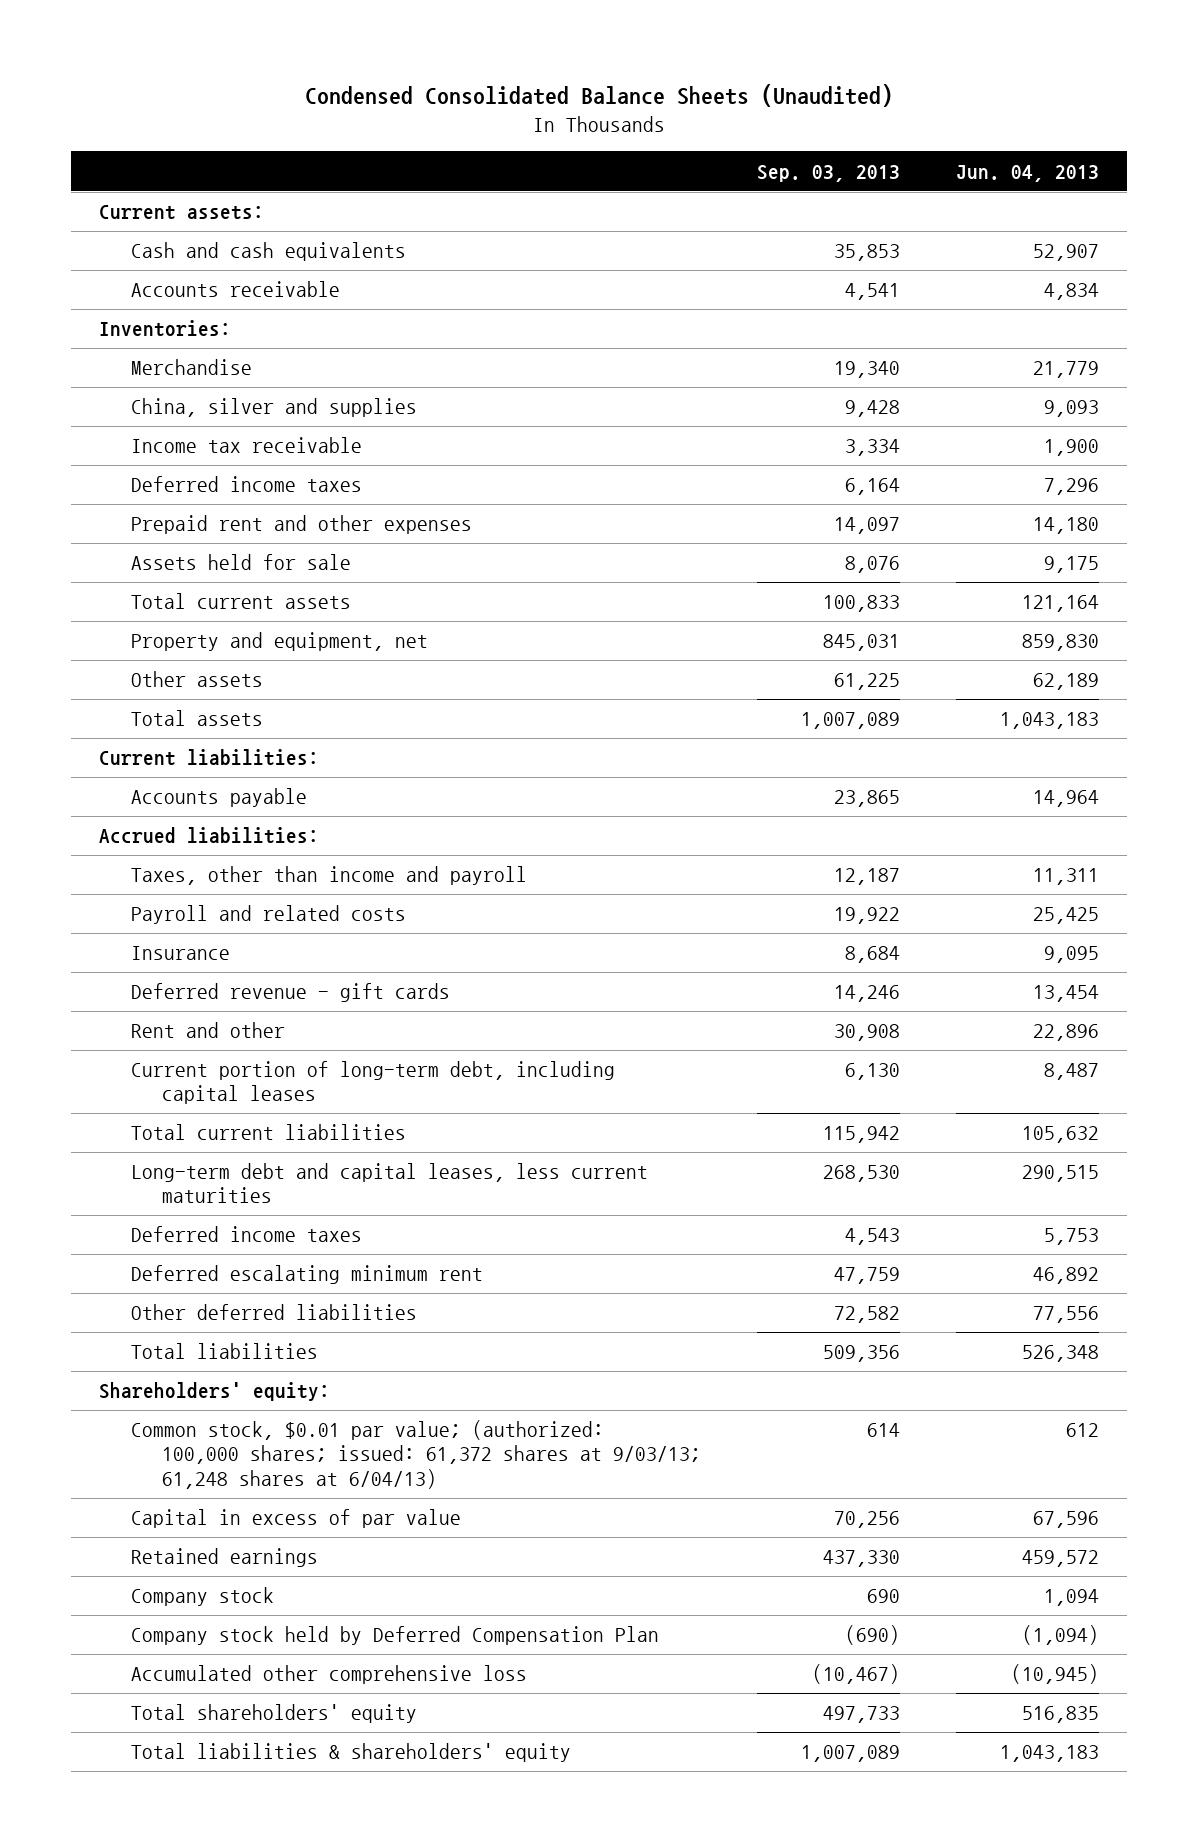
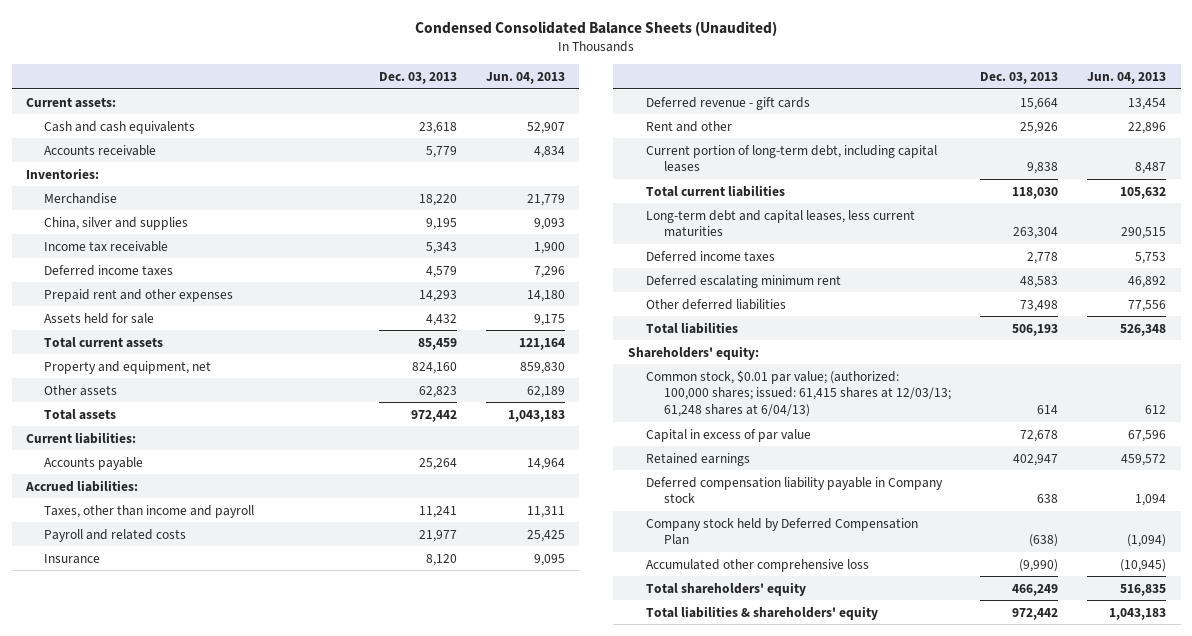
- | Sep. 03, 2013 | Jun. 04, 2013
+ | Dec. 03, 2013 | Jun. 04, 2013
- Common stock, $0.01 par value; (authorized: 100,000 shares; issued: 61,372 shares at 9/03/13; 61,248 shares at 6/04/13) | 614 | 612
+ Common stock, $0.01 par value; (authorized: 100,000 shares; issued: 61,415 shares at 12/03/13; 61,248 shares at 6/04/13) | 614 | 612
- Company stock | 690 | 1,094
+ Deferred compensation liability payable in Company stock | 638 | 1,094

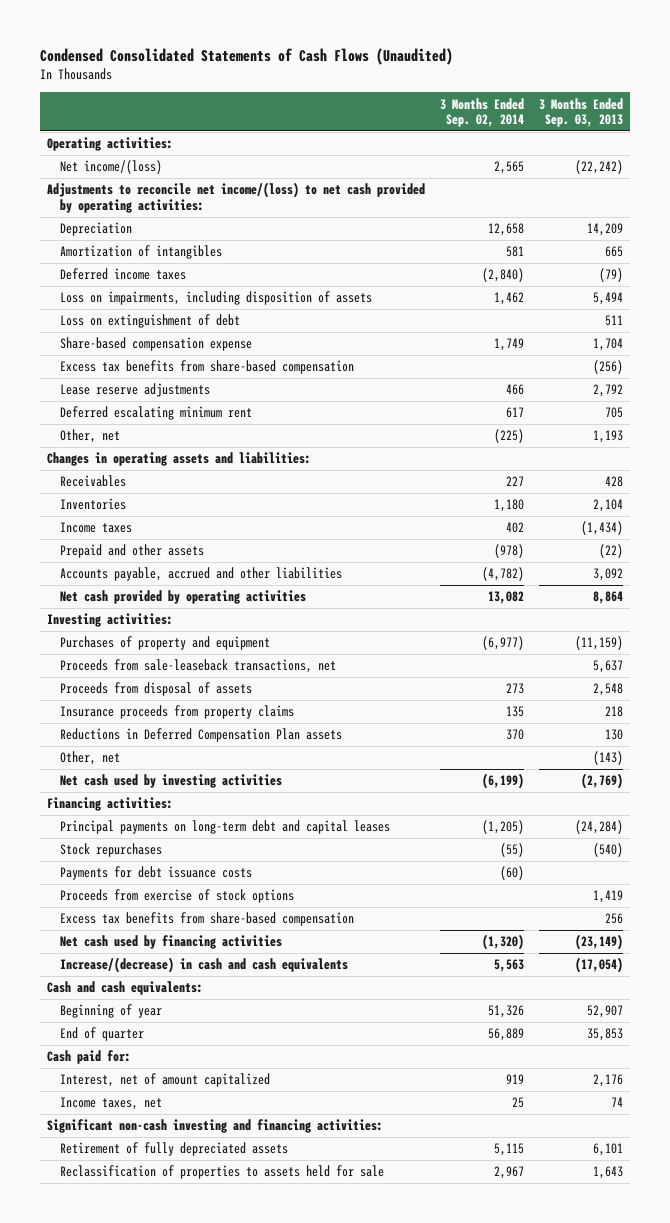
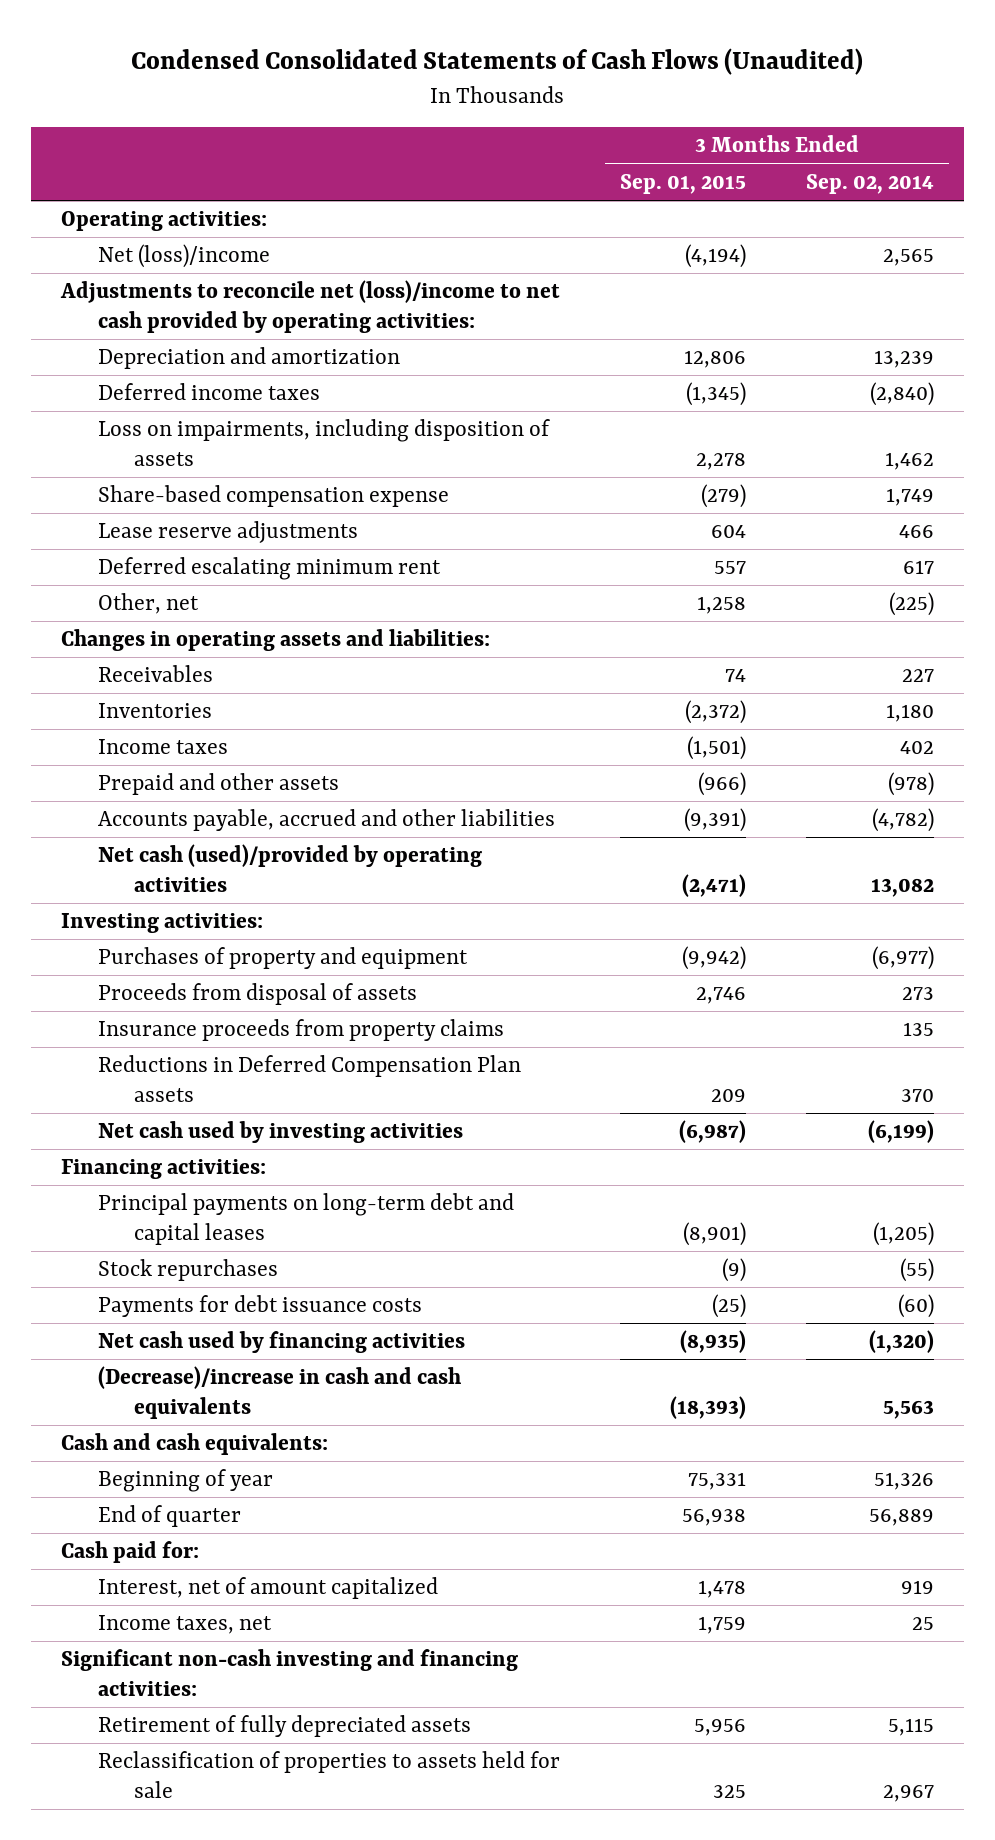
- | 3 Months Ended Sep. 02, 2014 | 3 Months Ended Sep. 03, 2013
+ | 3 Months Ended Sep. 01, 2015 | 3 Months Ended Sep. 02, 2014
- Net income/(loss) | 2,565 | (22,242)
- Adjustments to reconcile net income/(loss) to net cash provided by operating activities:
- Depreciation | 12,658 | 14,209
- Amortization of intangibles | 581 | 665
+ Net (loss)/income | (4,194) | 2,565
+ Adjustments to reconcile net (loss)/income to net cash provided by operating activities:
+ Depreciation and amortization | 12,806 | 13,239
- Loss on extinguishment of debt | | 511
- Excess tax benefits from share-based compensation | | (256)
- Net cash provided by operating activities | 13,082 | 8,864
+ Net cash (used)/provided by operating activities | (2,471) | 13,082
- Proceeds from sale-leaseback transactions, net | | 5,637
- Other, net | | (143)
- Proceeds from exercise of stock options | | 1,419
- Excess tax benefits from share-based compensation | | 256
- Increase/(decrease) in cash and cash equivalents | 5,563 | (17,054)
+ (Decrease)/increase in cash and cash equivalents | (18,393) | 5,563

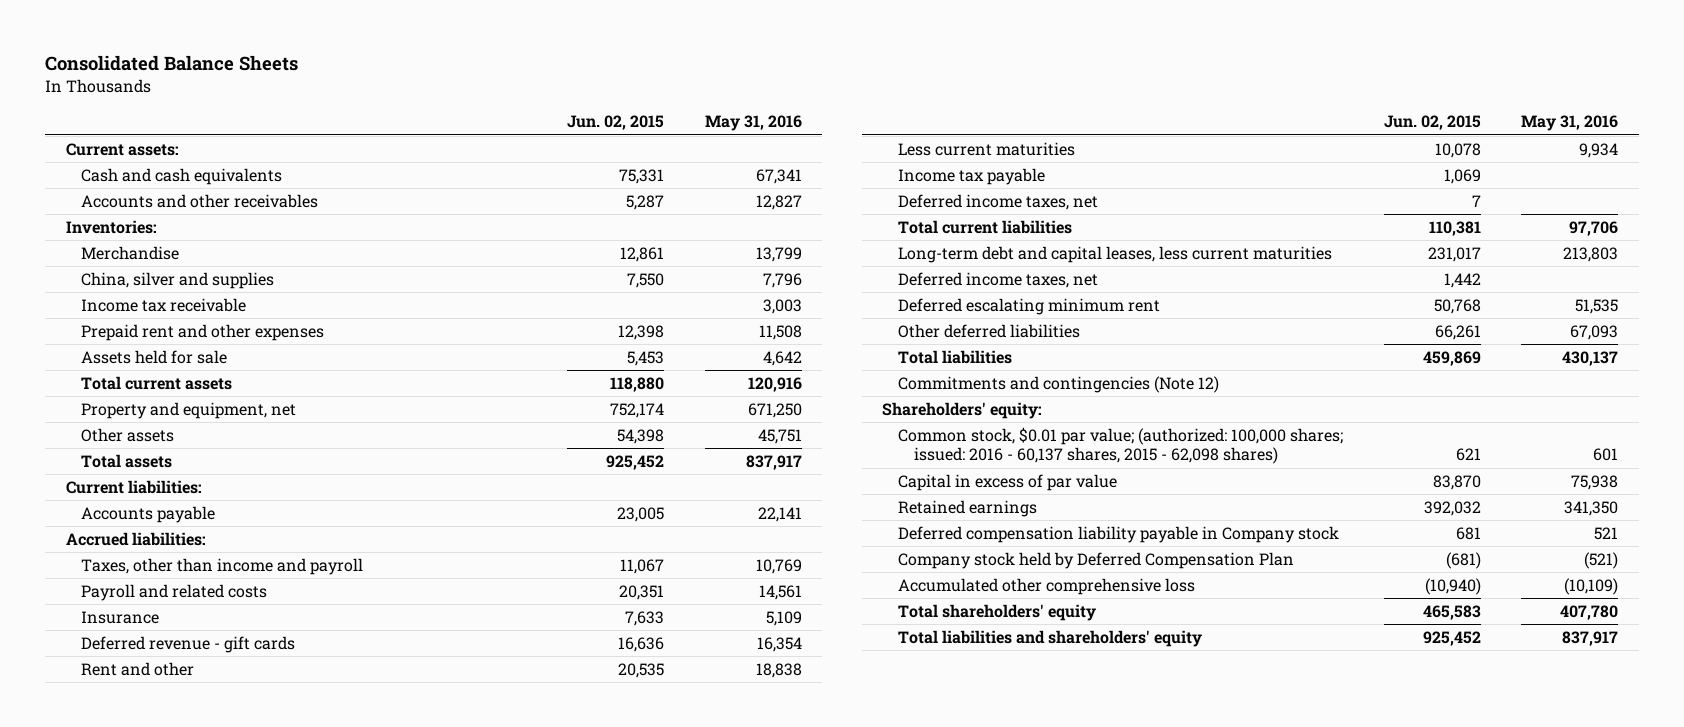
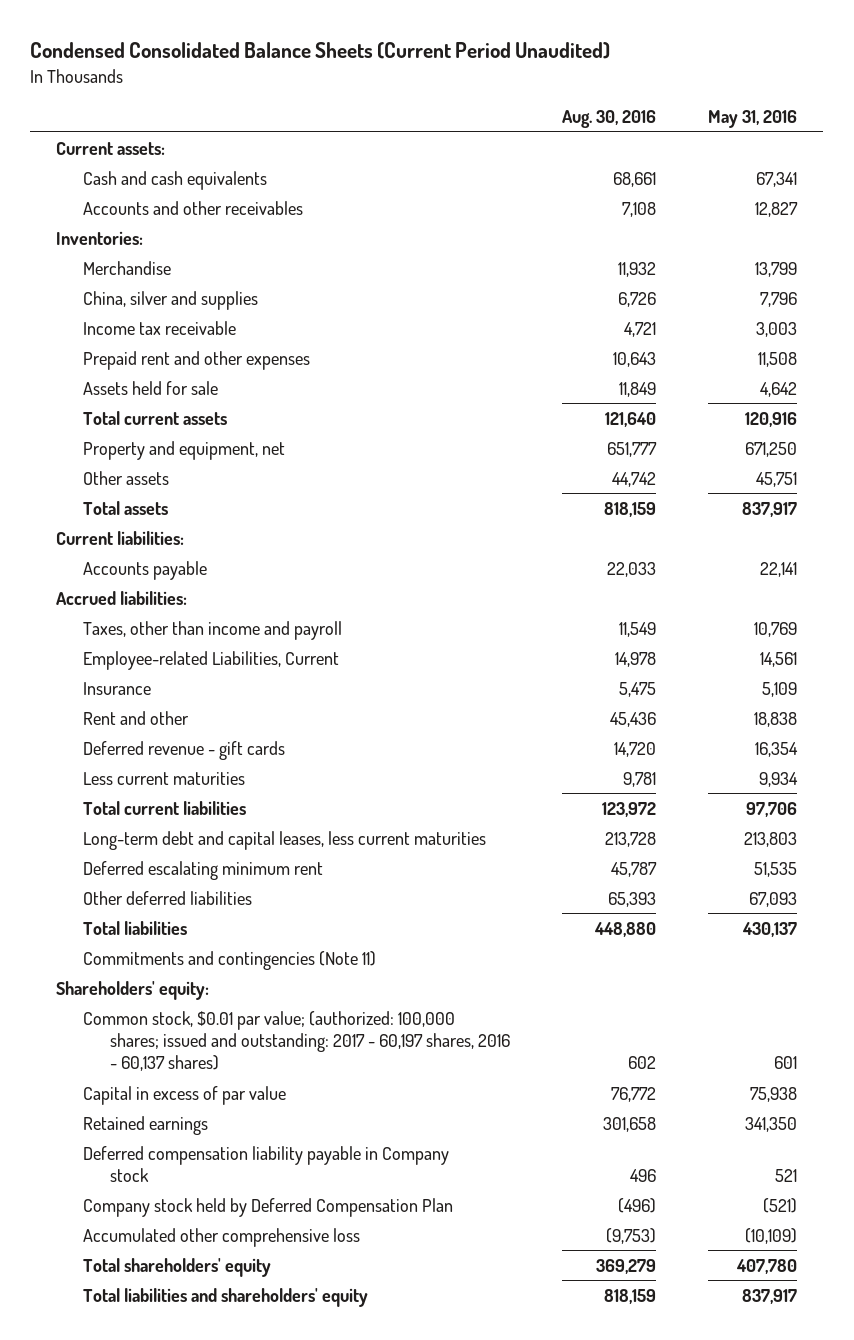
- Consolidated Balance Sheets
+ Condensed Consolidated Balance Sheets (Current Period Unaudited)
- | Jun. 02, 2015 | May 31, 2016
+ | Aug. 30, 2016 | May 31, 2016
- Payroll and related costs | 20,351 | 14,561
+ Employee-related Liabilities, Current | 14,978 | 14,561
moved down: Deferred revenue - gift cards | 14,720 | 16,354
- Income tax payable | 1,069 |
- Deferred income taxes, net | 7 |
- Deferred income taxes, net | 1,442 |
- Commitments and contingencies (Note 12)
+ Commitments and contingencies (Note 11)
- Common stock, $0.01 par value; (authorized: 100,000 shares; issued: 2016 - 60,137 shares, 2015 - 62,098 shares) | 621 | 601
+ Common stock, $0.01 par value; (authorized: 100,000 shares; issued and outstanding: 2017 - 60,197 shares, 2016 - 60,137 shares) | 602 | 601

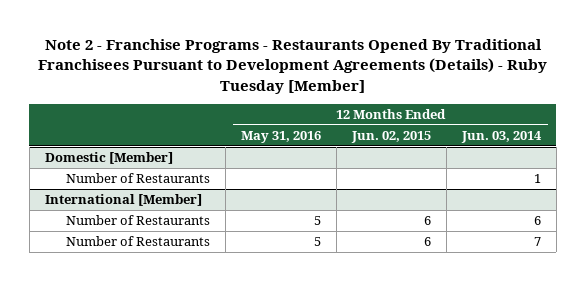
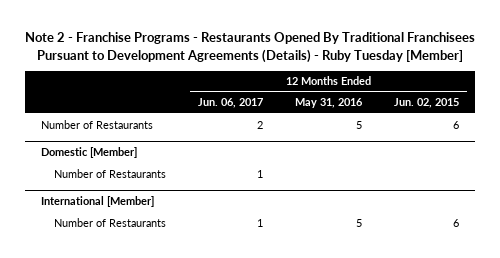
- | 12 Months Ended May 31, 2016 | 12 Months Ended Jun. 02, 2015 | 12 Months Ended Jun. 03, 2014
+ | 12 Months Ended Jun. 06, 2017 | 12 Months Ended May 31, 2016 | 12 Months Ended Jun. 02, 2015
+ Number of Restaurants | 2 | 5 | 6
@ International [Member]
- Number of Restaurants | 5 | 6 | 7

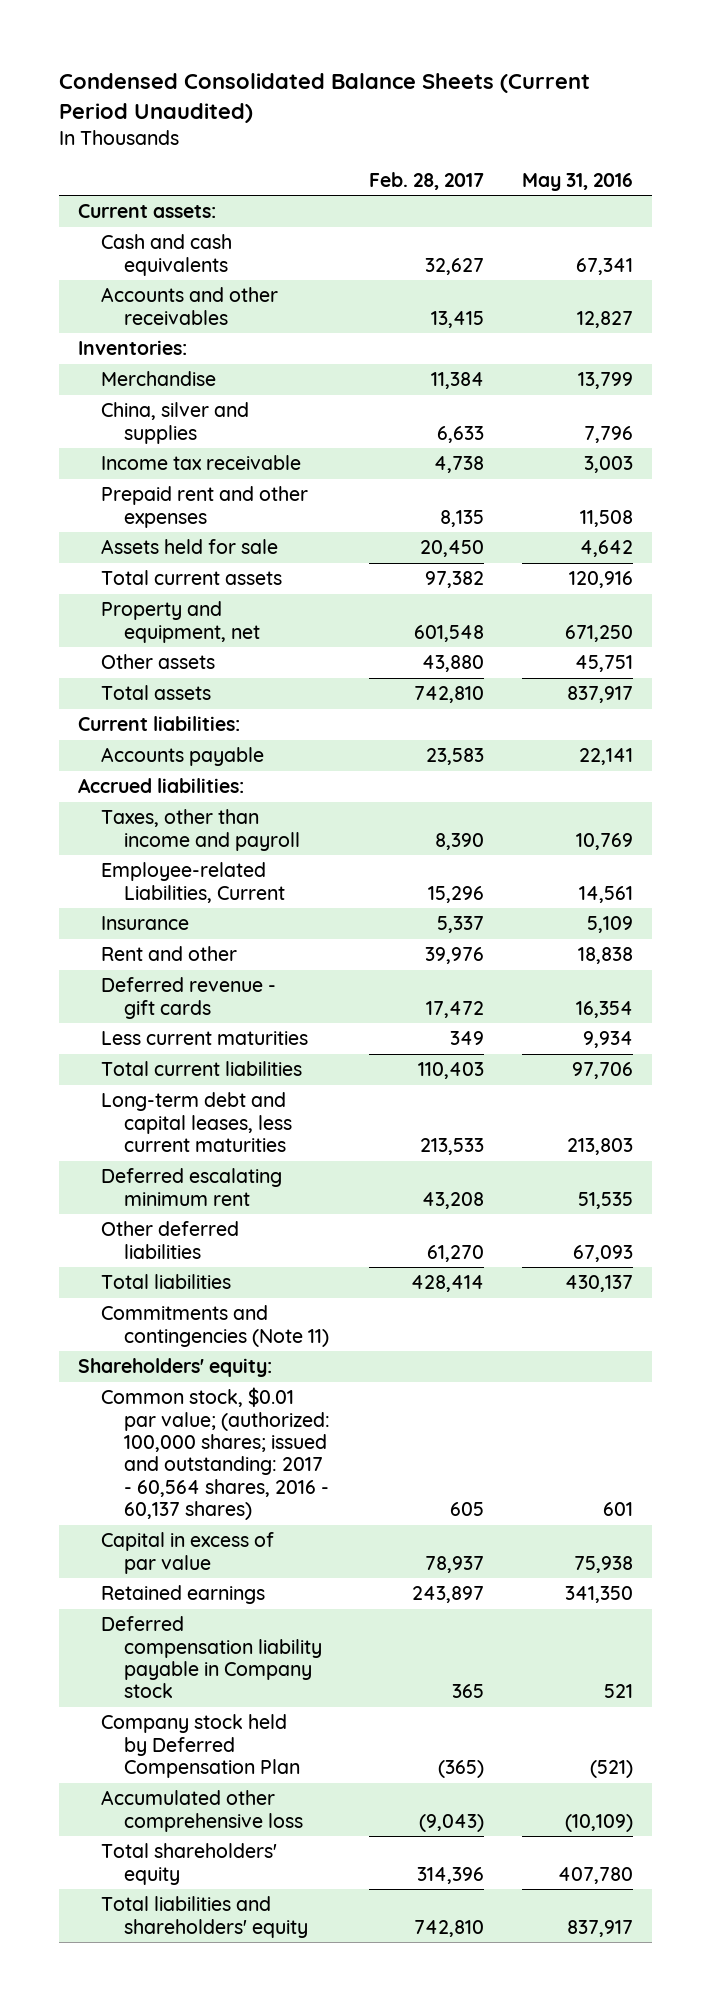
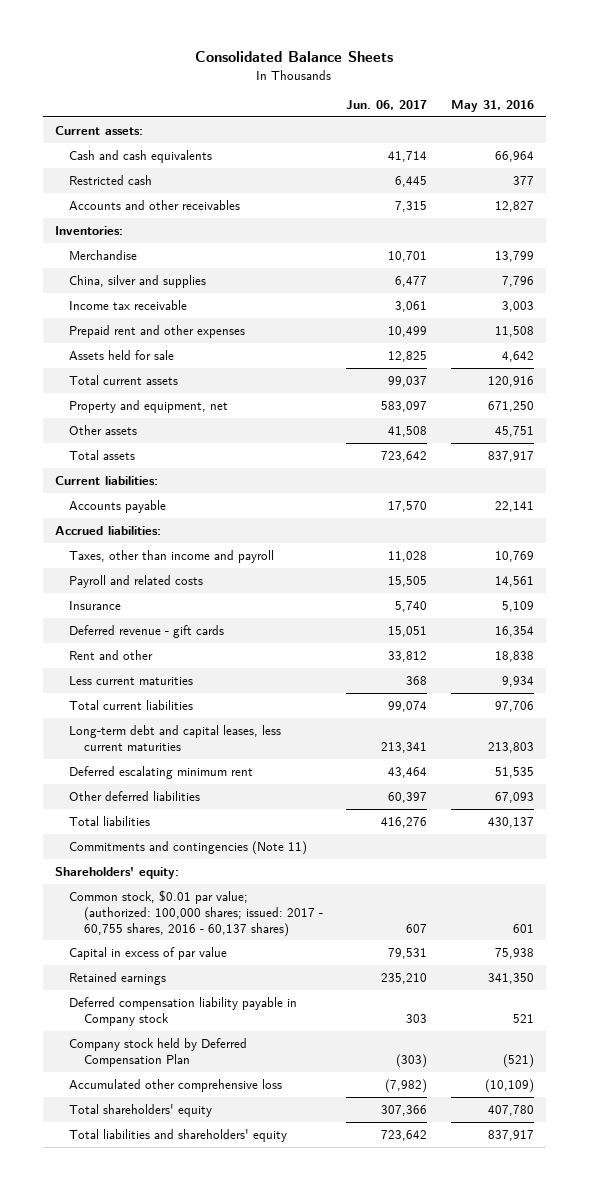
- Condensed Consolidated Balance Sheets (Current Period Unaudited)
+ Consolidated Balance Sheets
- | Feb. 28, 2017 | May 31, 2016
+ | Jun. 06, 2017 | May 31, 2016
- Cash and cash equivalents | 32,627 | 67,341
+ Cash and cash equivalents | 41,714 | 66,964
+ Restricted cash | 6,445 | 377
- Employee-related Liabilities, Current | 15,296 | 14,561
+ Payroll and related costs | 15,505 | 14,561
moved down: Rent and other | 33,812 | 18,838
- Common stock, $0.01 par value; (authorized: 100,000 shares; issued and outstanding: 2017 - 60,564 shares, 2016 - 60,137 shares) | 605 | 601
+ Common stock, $0.01 par value; (authorized: 100,000 shares; issued: 2017 - 60,755 shares, 2016 - 60,137 shares) | 607 | 601

